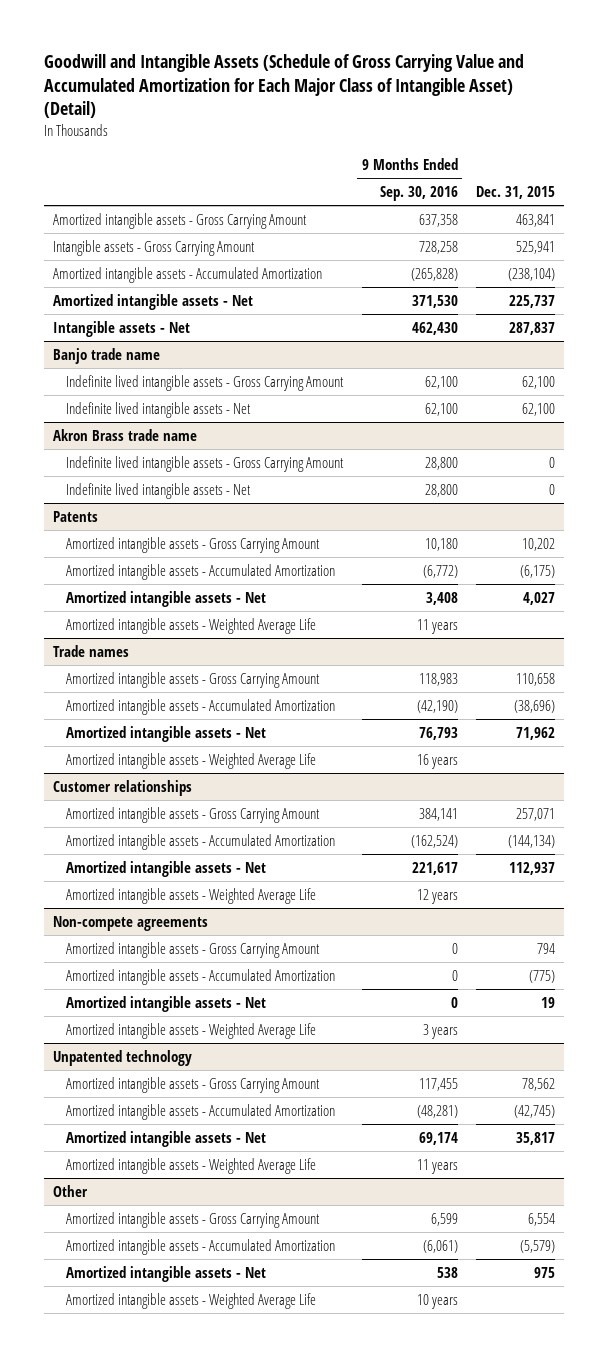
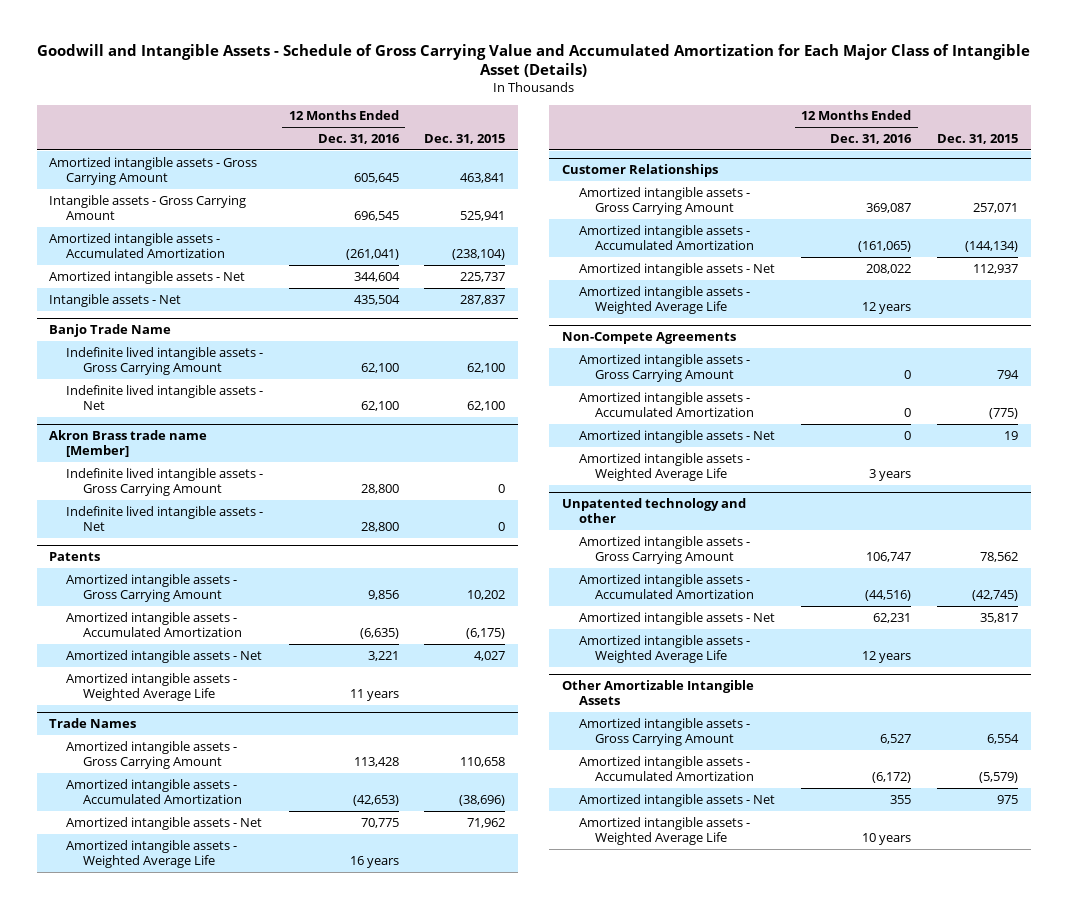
- Goodwill and Intangible Assets (Schedule of Gross Carrying Value and Accumulated Amortization for Each Major Class of Intangible Asset) (Detail)
+ Goodwill and Intangible Assets - Schedule of Gross Carrying Value and Accumulated Amortization for Each Major Class of Intangible Asset (Details)
- | 9 Months Ended Sep. 30, 2016 | Dec. 31, 2015
+ | 12 Months Ended Dec. 31, 2016 | Dec. 31, 2015
- Banjo trade name
+ Banjo Trade Name
- Akron Brass trade name
+ Akron Brass trade name [Member]
- Trade names
+ Trade Names
- Customer relationships
+ Customer Relationships
- Non-compete agreements
+ Non-Compete Agreements
- Unpatented technology
+ Unpatented technology and other
- Other
+ Other Amortizable Intangible Assets

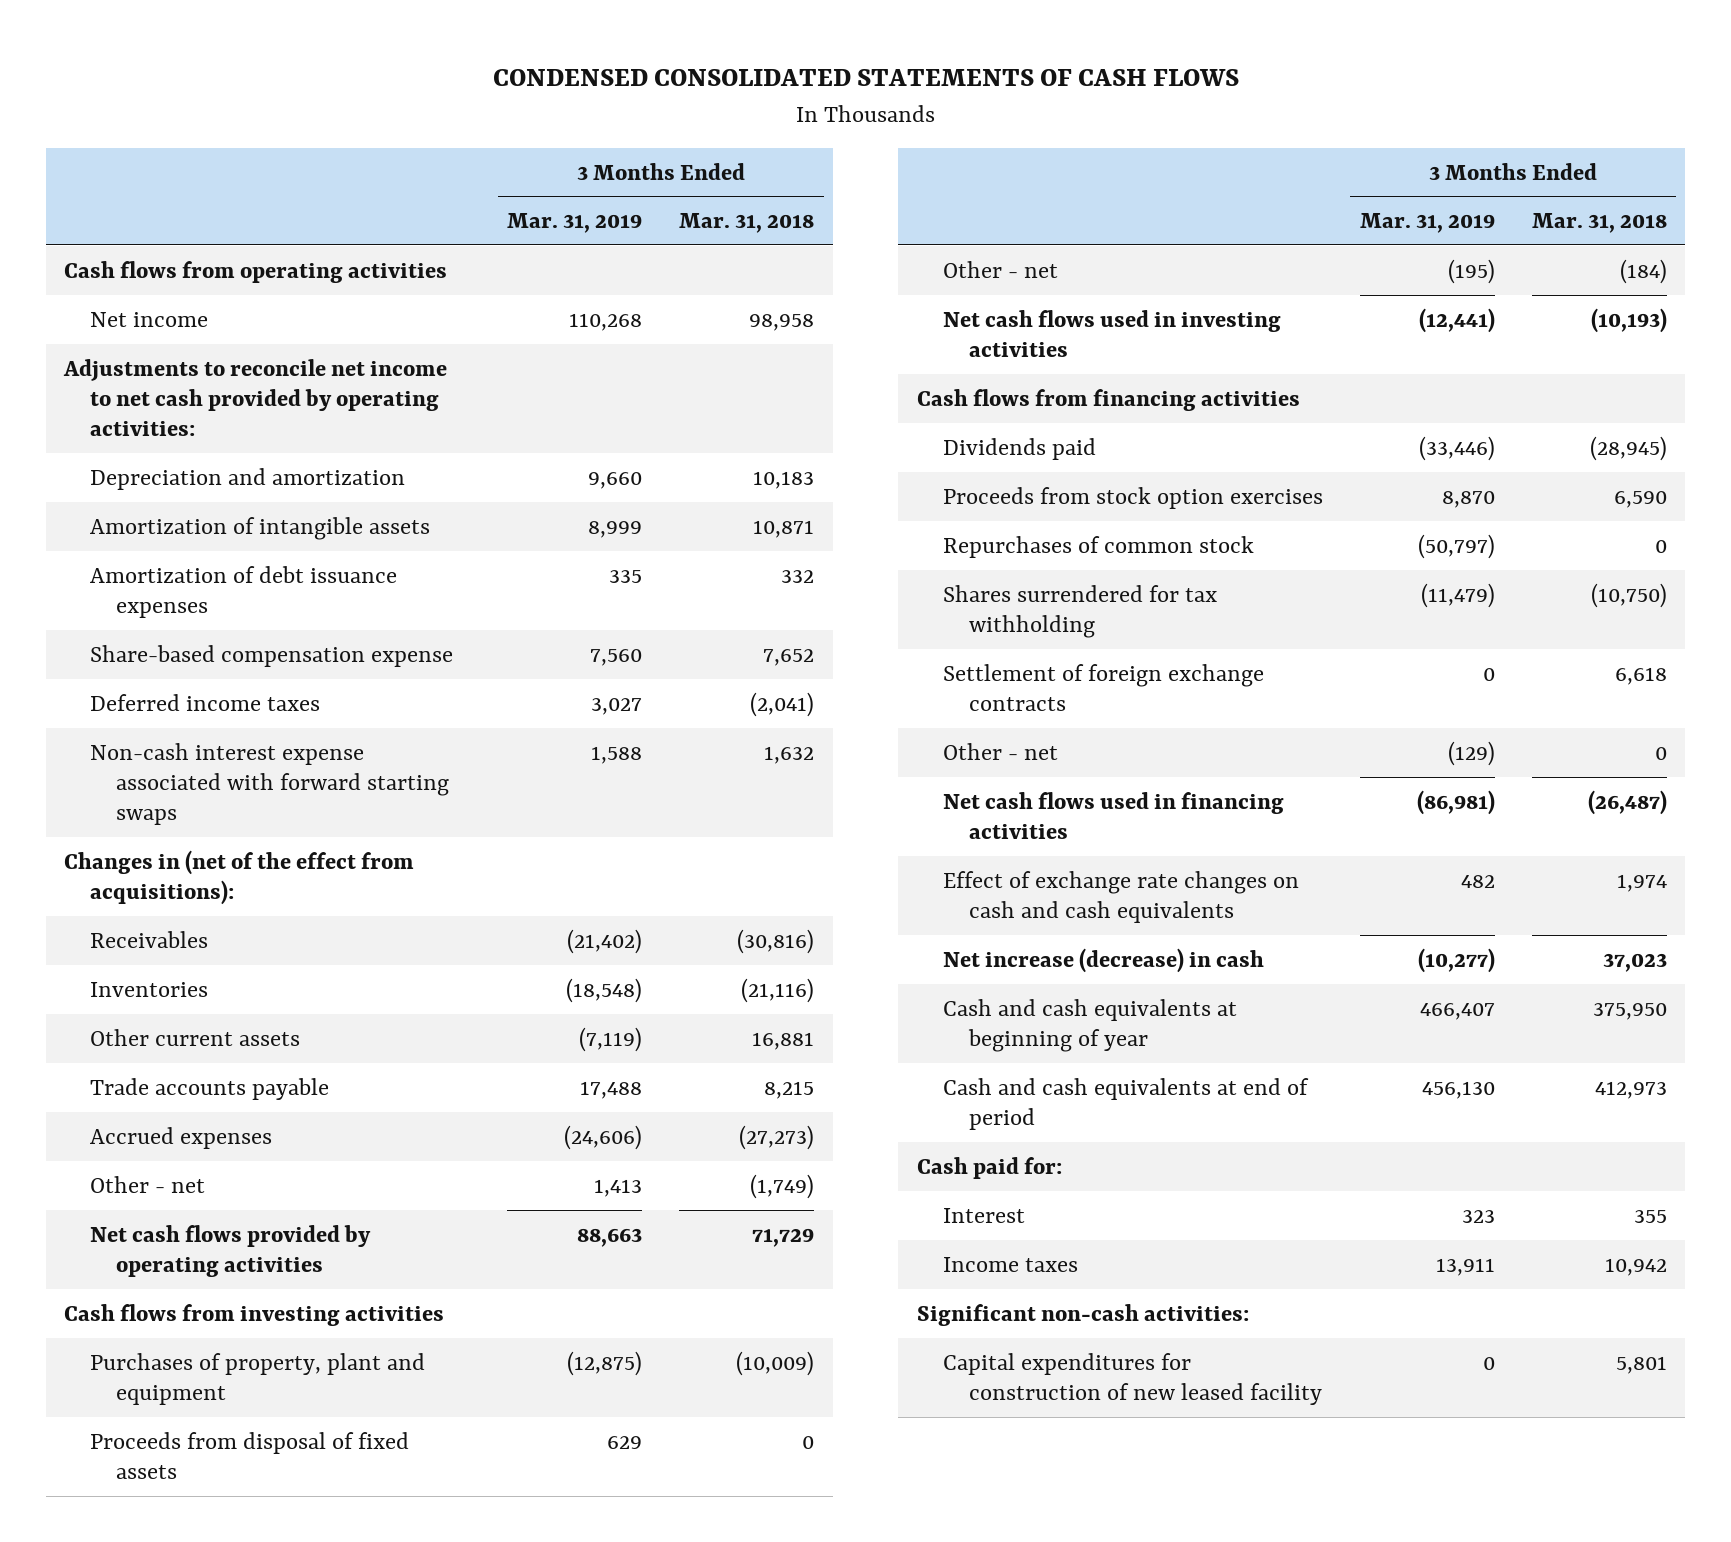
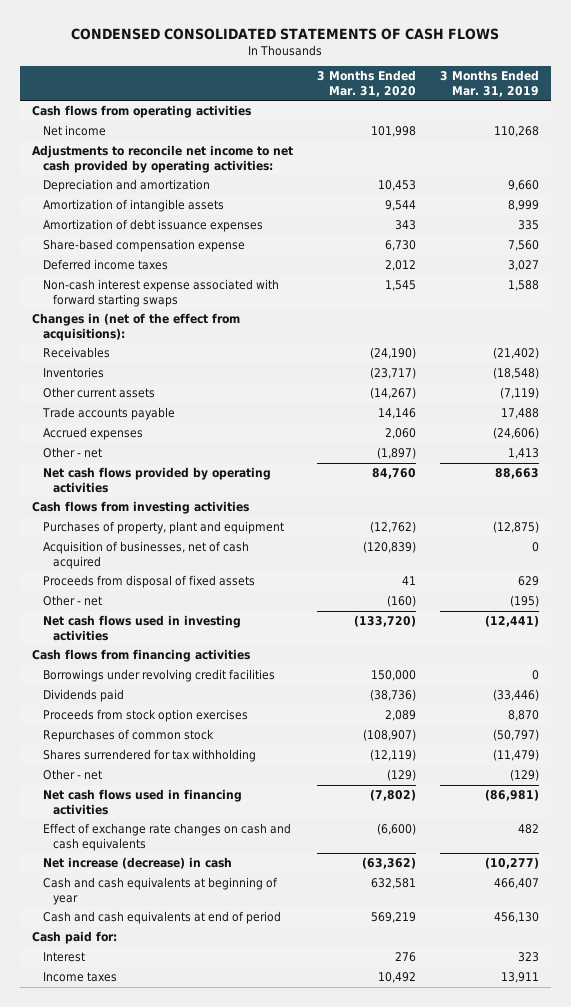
- | 3 Months Ended Mar. 31, 2019 | 3 Months Ended Mar. 31, 2018
+ | 3 Months Ended Mar. 31, 2020 | 3 Months Ended Mar. 31, 2019
+ Acquisition of businesses, net of cash acquired | (120,839) | 0
+ Borrowings under revolving credit facilities | 150,000 | 0
- Settlement of foreign exchange contracts | 0 | 6,618
- Significant non-cash activities:
- Capital expenditures for construction of new leased facility | 0 | 5,801

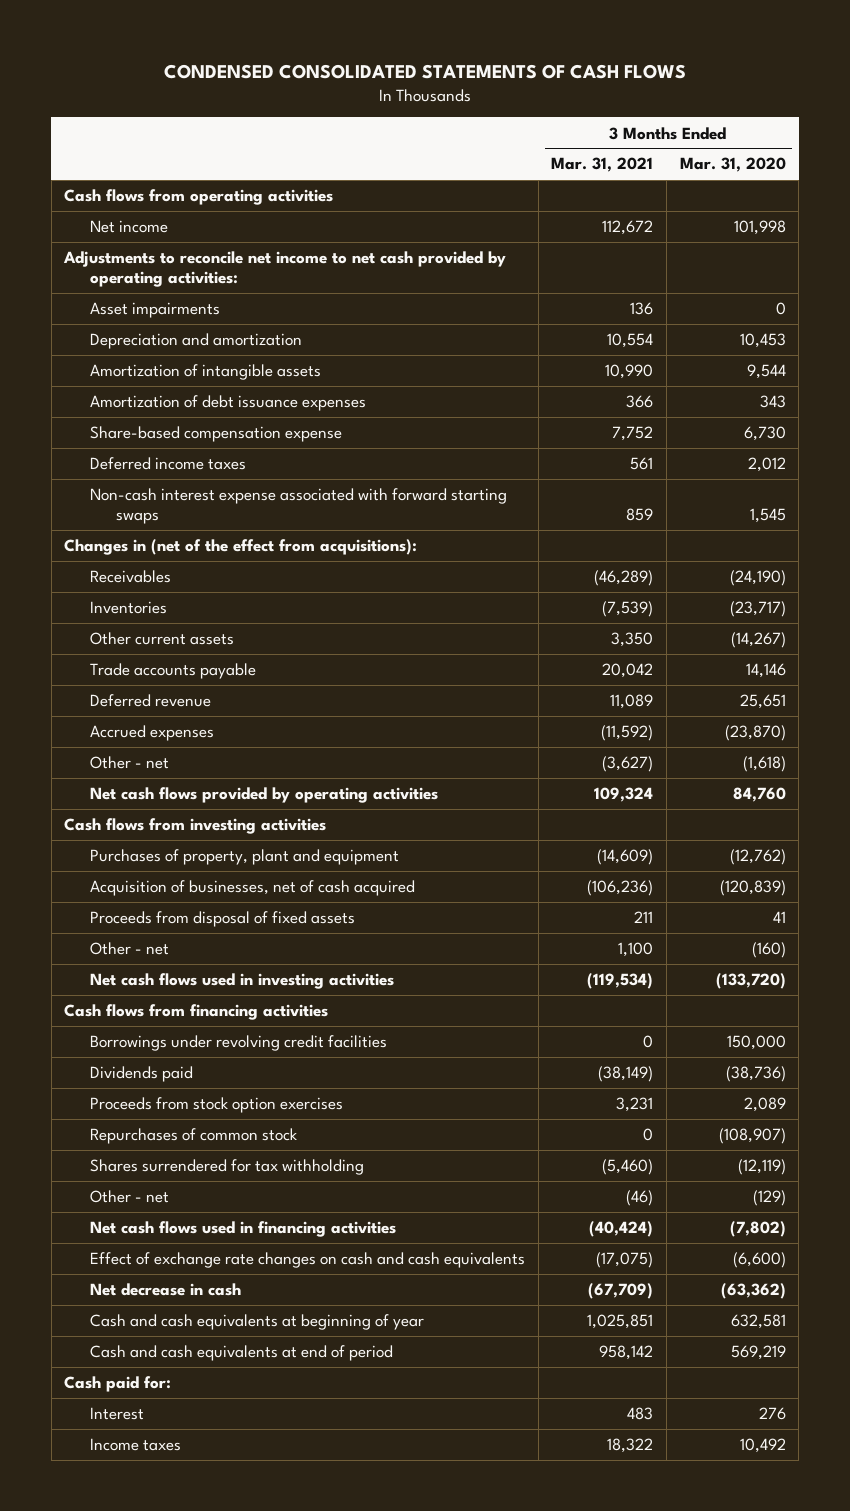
- | 3 Months Ended Mar. 31, 2020 | 3 Months Ended Mar. 31, 2019
+ | 3 Months Ended Mar. 31, 2021 | 3 Months Ended Mar. 31, 2020
+ Asset impairments | 136 | 0
- Accrued expenses | 2,060 | (24,606)
- Other - net | (1,897) | 1,413
+ Deferred revenue | 11,089 | 25,651
+ Accrued expenses | (11,592) | (23,870)
+ Other - net | (3,627) | (1,618)
- Net increase (decrease) in cash | (63,362) | (10,277)
+ Net decrease in cash | (67,709) | (63,362)

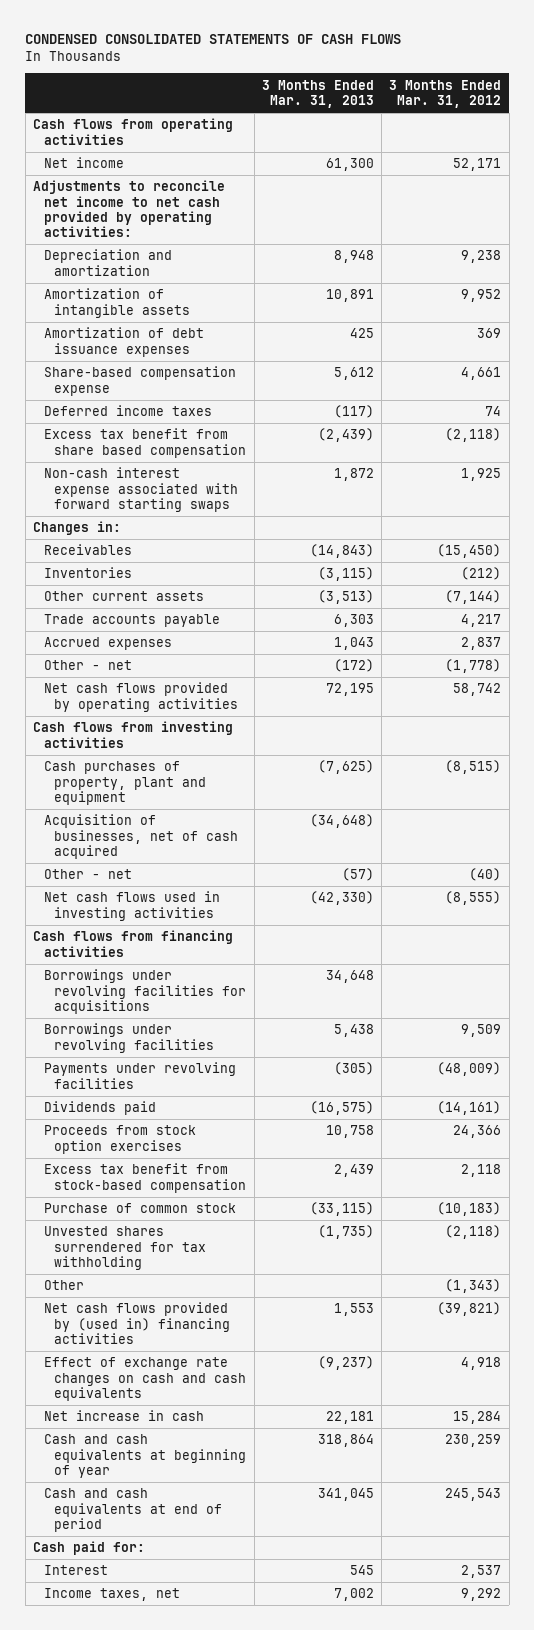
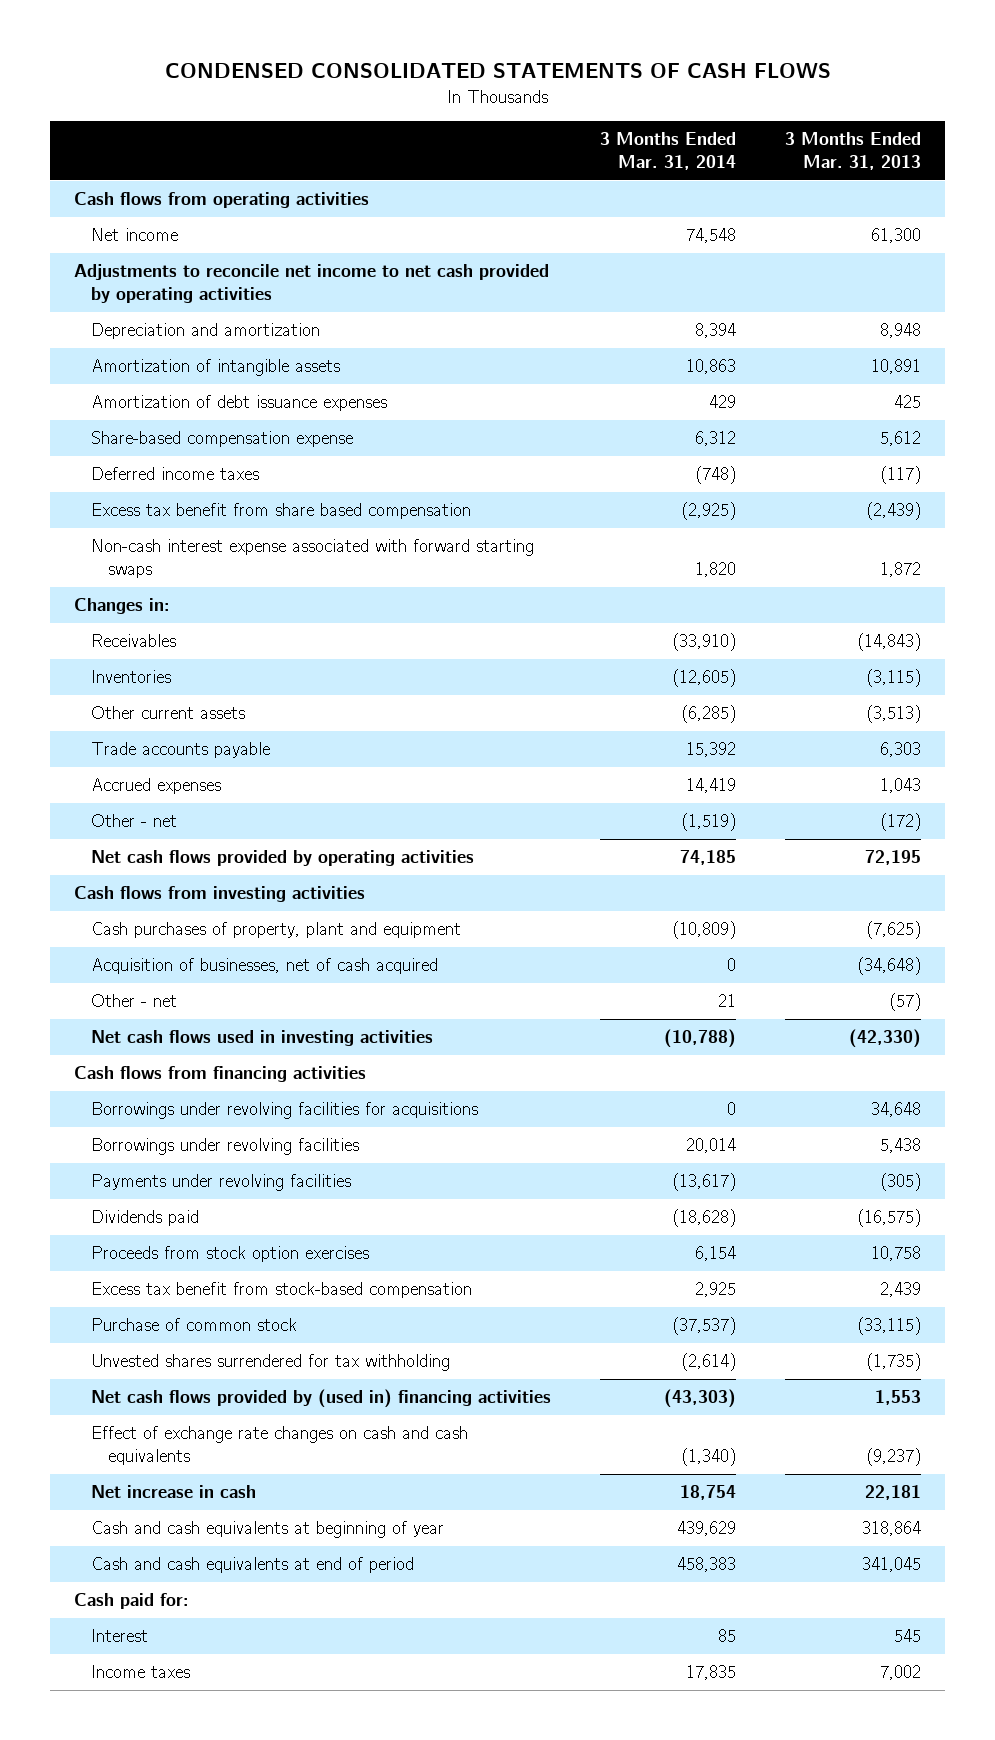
- | 3 Months Ended Mar. 31, 2013 | 3 Months Ended Mar. 31, 2012
+ | 3 Months Ended Mar. 31, 2014 | 3 Months Ended Mar. 31, 2013
- Adjustments to reconcile net income to net cash provided by operating activities:
+ Adjustments to reconcile net income to net cash provided by operating activities
- Other | | (1,343)
- Income taxes, net | 7,002 | 9,292
+ Income taxes | 17,835 | 7,002

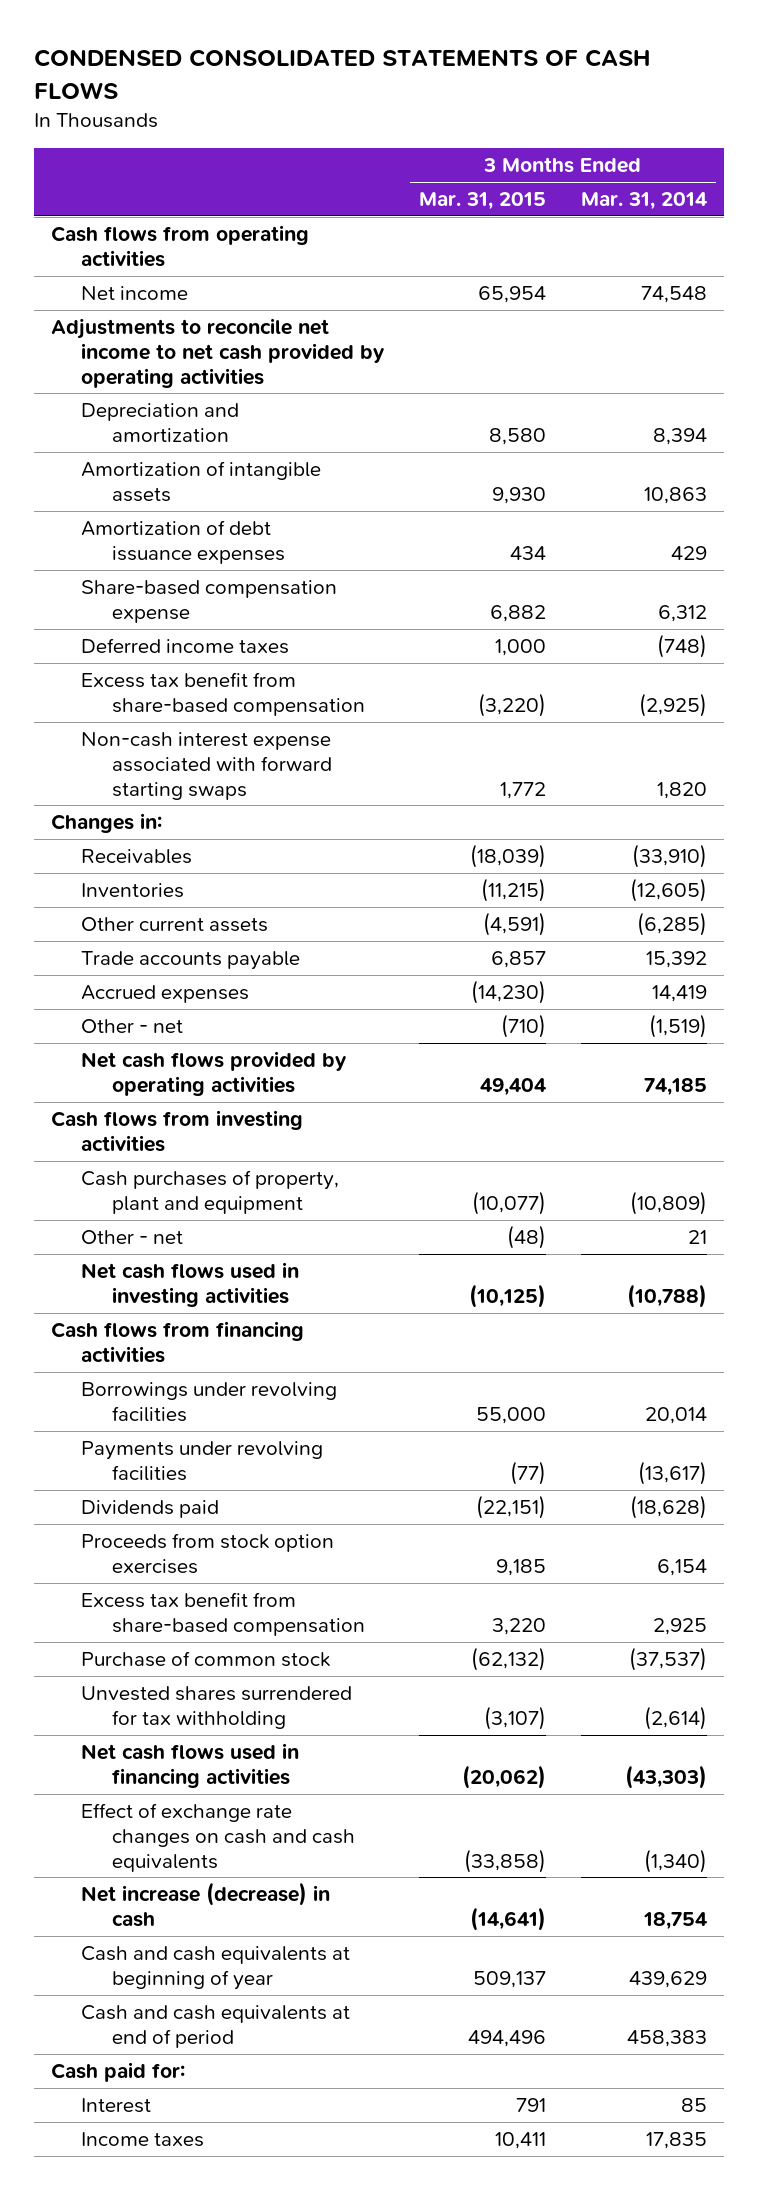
- | 3 Months Ended Mar. 31, 2014 | 3 Months Ended Mar. 31, 2013
+ | 3 Months Ended Mar. 31, 2015 | 3 Months Ended Mar. 31, 2014
- Excess tax benefit from share based compensation | (2,925) | (2,439)
+ Excess tax benefit from share-based compensation | (3,220) | (2,925)
- Acquisition of businesses, net of cash acquired | 0 | (34,648)
- Borrowings under revolving facilities for acquisitions | 0 | 34,648
- Excess tax benefit from stock-based compensation | 2,925 | 2,439
+ Excess tax benefit from share-based compensation | 3,220 | 2,925
- Net cash flows provided by (used in) financing activities | (43,303) | 1,553
+ Net cash flows used in financing activities | (20,062) | (43,303)
- Net increase in cash | 18,754 | 22,181
+ Net increase (decrease) in cash | (14,641) | 18,754

